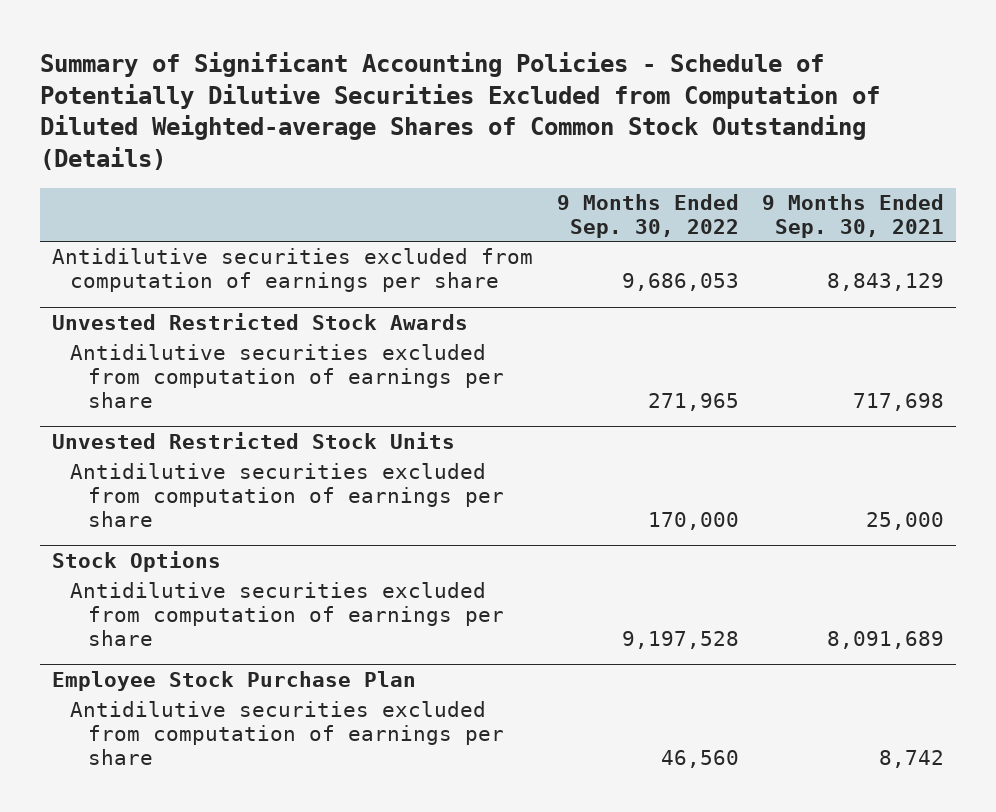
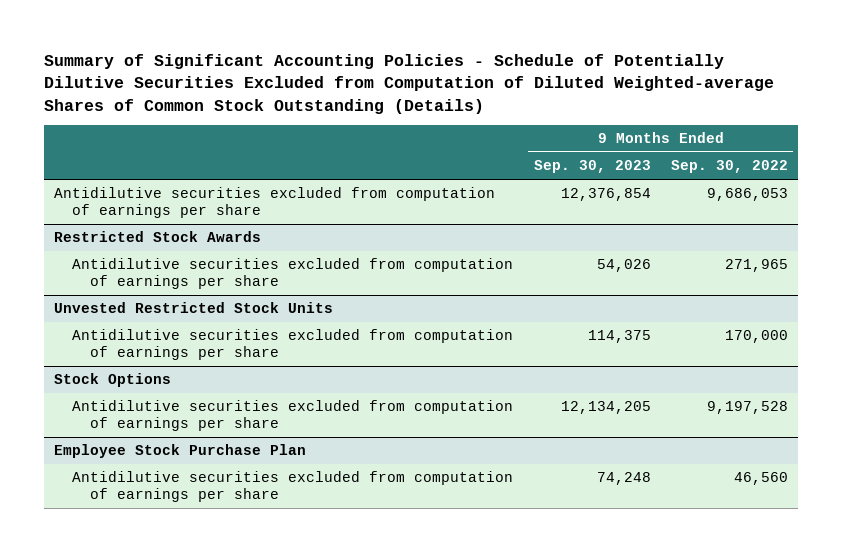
- | 9 Months Ended Sep. 30, 2022 | 9 Months Ended Sep. 30, 2021
+ | 9 Months Ended Sep. 30, 2023 | 9 Months Ended Sep. 30, 2022
- Unvested Restricted Stock Awards
+ Restricted Stock Awards

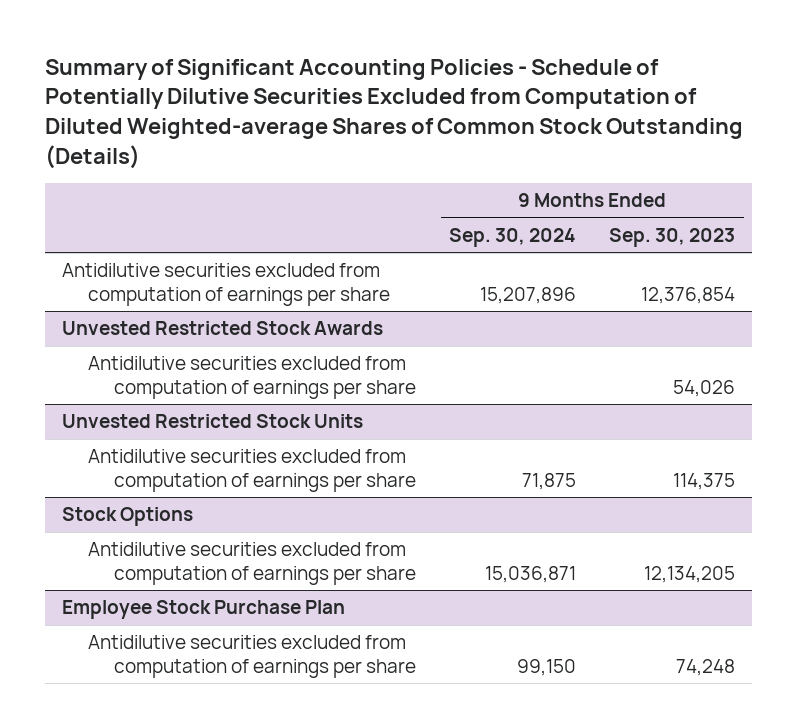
- | 9 Months Ended Sep. 30, 2023 | 9 Months Ended Sep. 30, 2022
+ | 9 Months Ended Sep. 30, 2024 | 9 Months Ended Sep. 30, 2023
- Restricted Stock Awards
+ Unvested Restricted Stock Awards

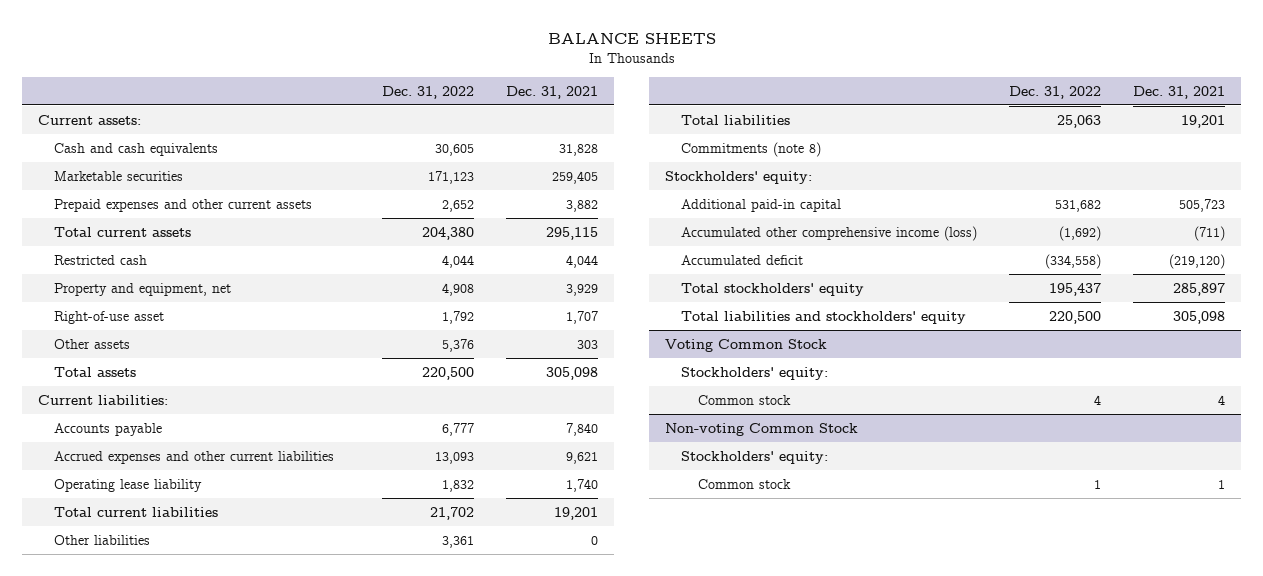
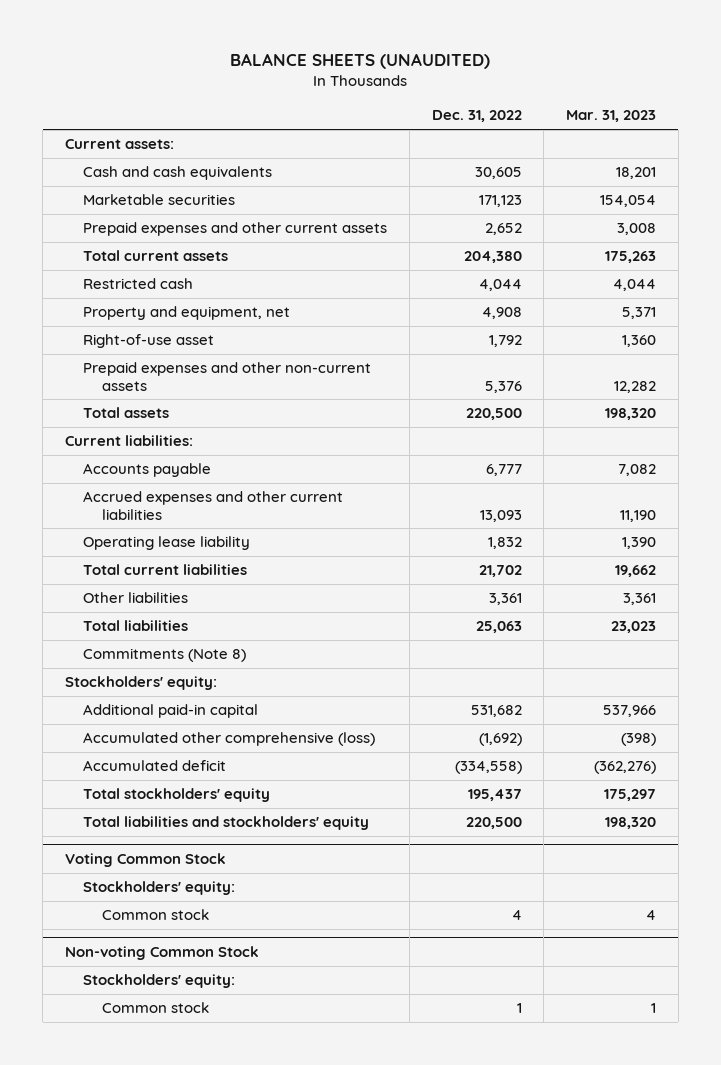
- BALANCE SHEETS
+ BALANCE SHEETS (UNAUDITED)
- | Dec. 31, 2022 | Dec. 31, 2021
+ | Dec. 31, 2022 | Mar. 31, 2023
- Other assets | 5,376 | 303
+ Prepaid expenses and other non-current assets | 5,376 | 12,282
- Commitments (note 8)
+ Commitments (Note 8)
- Accumulated other comprehensive income (loss) | (1,692) | (711)
+ Accumulated other comprehensive (loss) | (1,692) | (398)

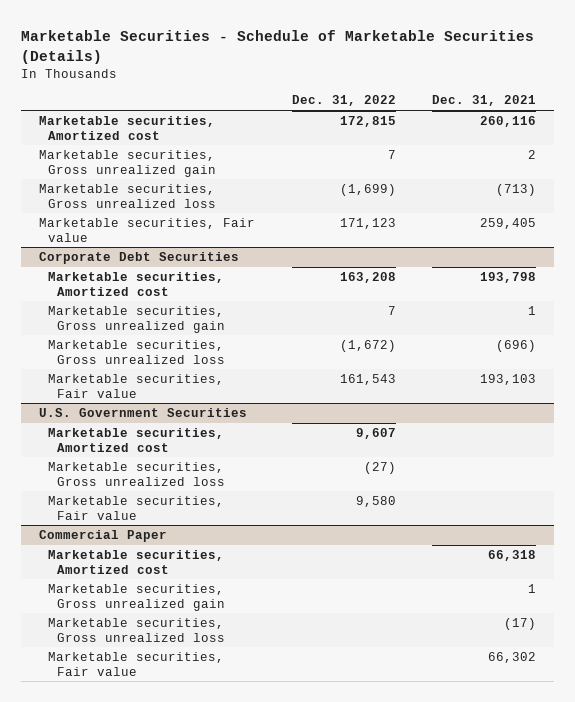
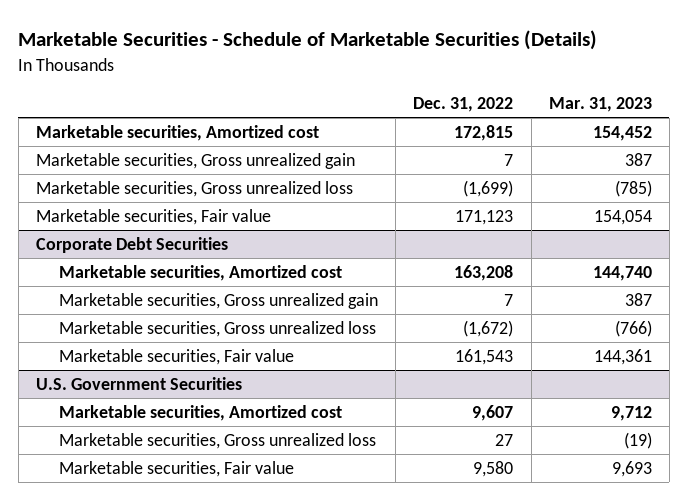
- | Dec. 31, 2022 | Dec. 31, 2021
+ | Dec. 31, 2022 | Mar. 31, 2023
@ U.S. Government Securities
- Marketable securities, Gross unrealized loss | (27) |
+ Marketable securities, Gross unrealized loss | 27 | (19)
- Commercial Paper
- Marketable securities, Amortized cost | | 66,318
- Marketable securities, Gross unrealized gain | | 1
- Marketable securities, Gross unrealized loss | | (17)
- Marketable securities, Fair value | | 66,302

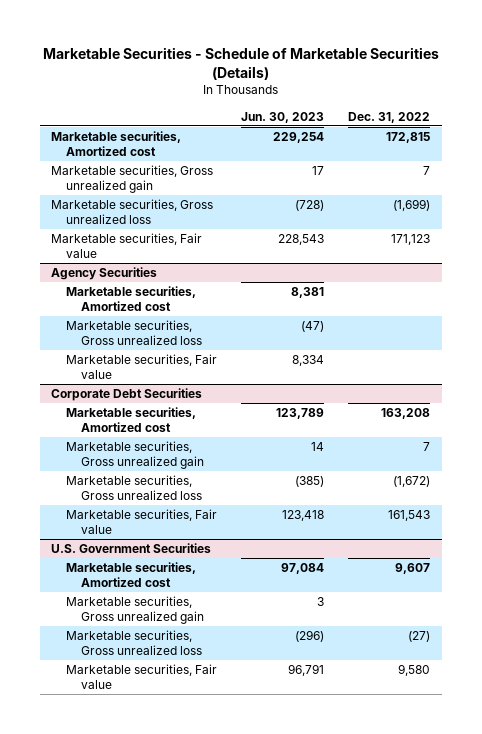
- | Dec. 31, 2022 | Mar. 31, 2023
+ | Jun. 30, 2023 | Dec. 31, 2022
+ Agency Securities
+ Marketable securities, Amortized cost | 8,381 |
+ Marketable securities, Gross unrealized loss | (47) |
+ Marketable securities, Fair value | 8,334 |
@ U.S. Government Securities
- Marketable securities, Gross unrealized loss | 27 | (19)
+ Marketable securities, Gross unrealized gain | 3 |
+ Marketable securities, Gross unrealized loss | (296) | (27)

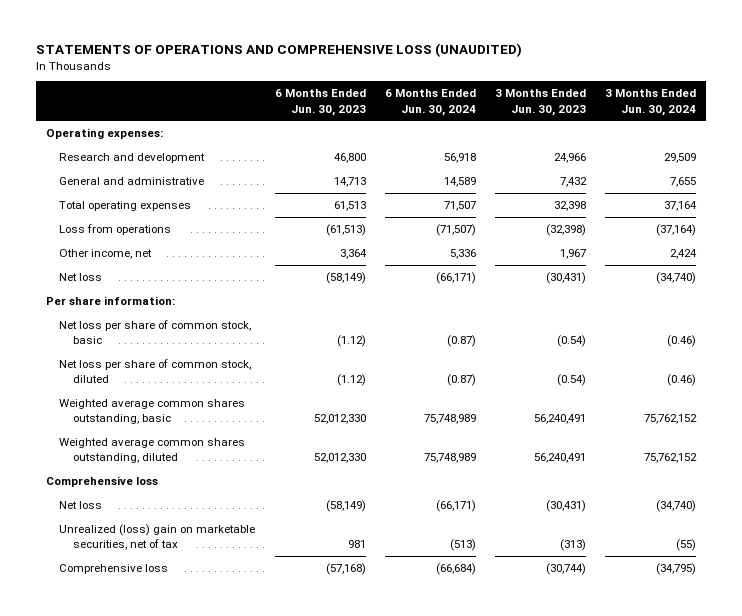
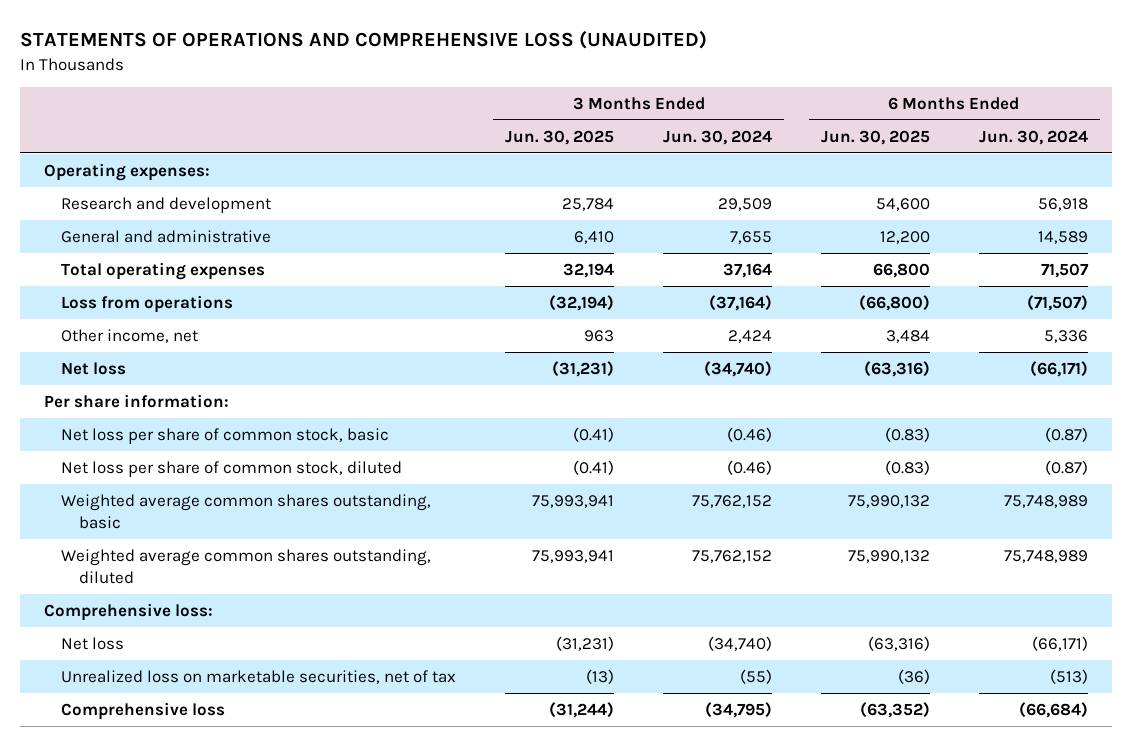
- | 6 Months Ended Jun. 30, 2023 | 6 Months Ended Jun. 30, 2024 | 3 Months Ended Jun. 30, 2023 | 3 Months Ended Jun. 30, 2024
+ | 3 Months Ended Jun. 30, 2025 | 3 Months Ended Jun. 30, 2024 | 6 Months Ended Jun. 30, 2025 | 6 Months Ended Jun. 30, 2024
- Comprehensive loss
+ Comprehensive loss:
- Unrealized (loss) gain on marketable securities, net of tax | 981 | (513) | (313) | (55)
+ Unrealized loss on marketable securities, net of tax | (13) | (55) | (36) | (513)

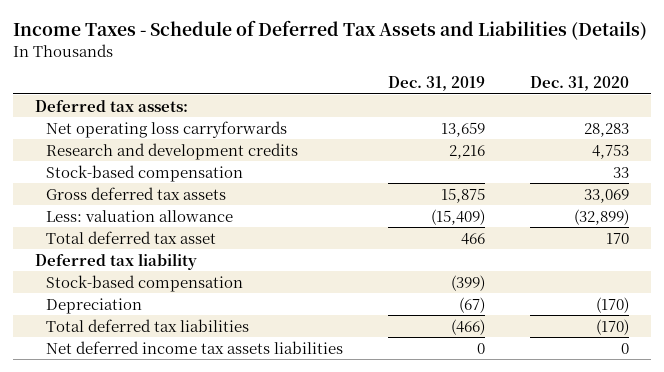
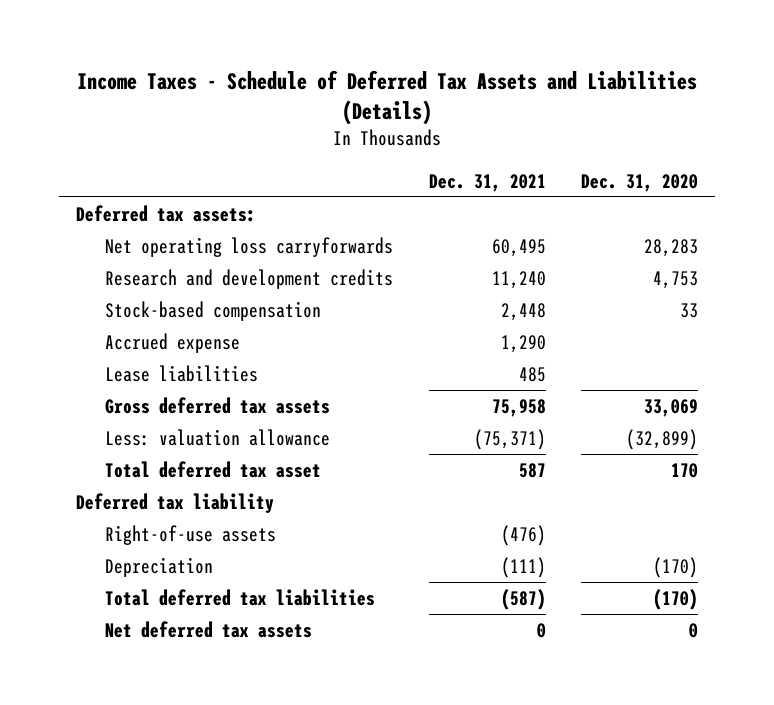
- | Dec. 31, 2019 | Dec. 31, 2020
+ | Dec. 31, 2021 | Dec. 31, 2020
+ Accrued expense | 1,290 |
+ Lease liabilities | 485 |
- Stock-based compensation | (399) |
+ Right-of-use assets | (476) |
- Net deferred income tax assets liabilities | 0 | 0
+ Net deferred tax assets | 0 | 0

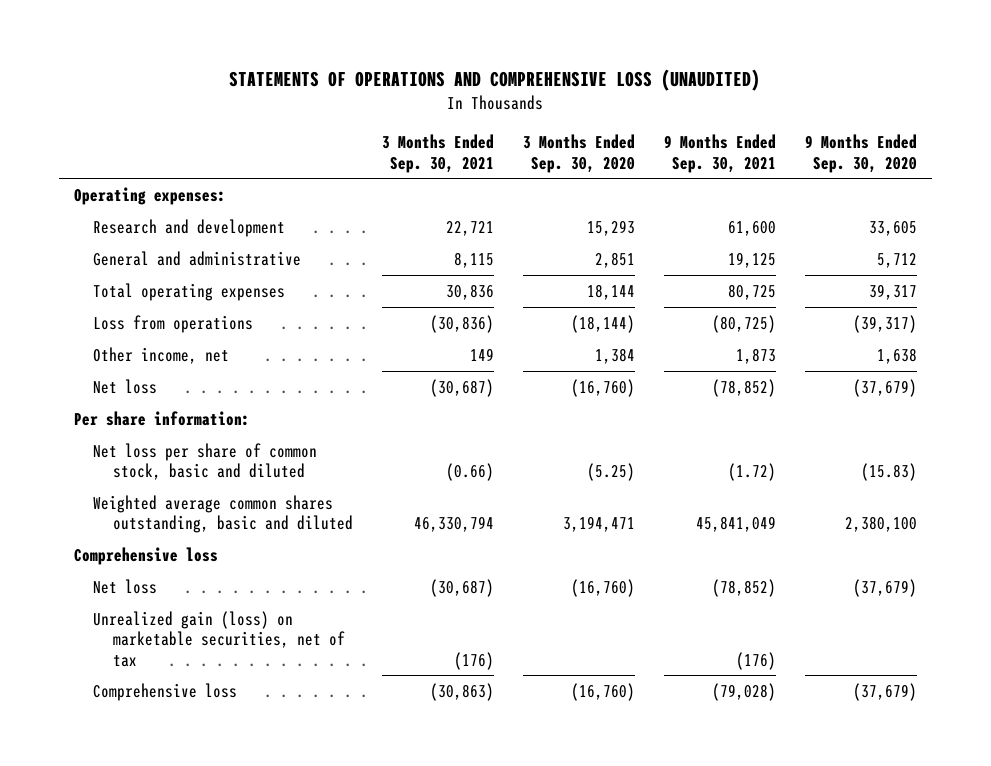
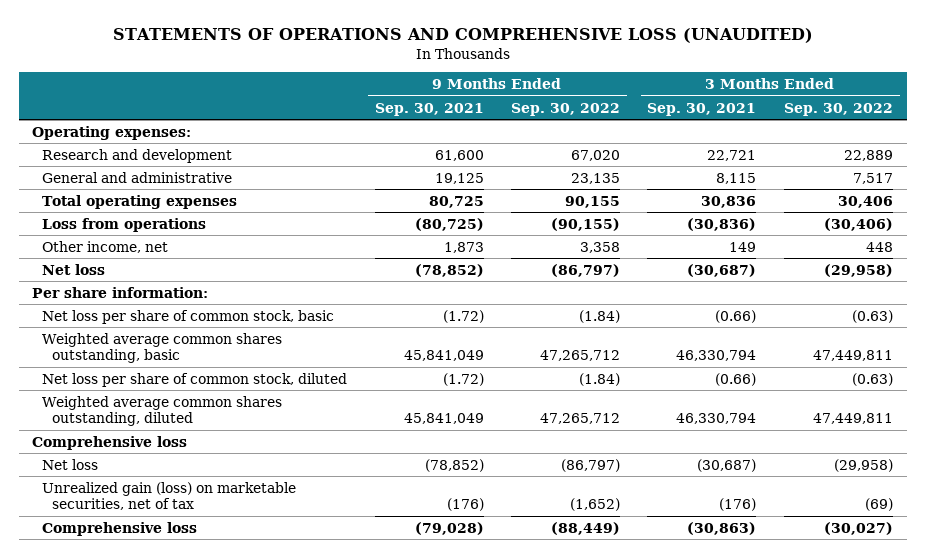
- | 3 Months Ended Sep. 30, 2021 | 3 Months Ended Sep. 30, 2020 | 9 Months Ended Sep. 30, 2021 | 9 Months Ended Sep. 30, 2020
+ | 9 Months Ended Sep. 30, 2021 | 9 Months Ended Sep. 30, 2022 | 3 Months Ended Sep. 30, 2021 | 3 Months Ended Sep. 30, 2022
- Net loss per share of common stock, basic and diluted | (0.66) | (5.25) | (1.72) | (15.83)
- Weighted average common shares outstanding, basic and diluted | 46,330,794 | 3,194,471 | 45,841,049 | 2,380,100
+ Net loss per share of common stock, basic | (1.72) | (1.84) | (0.66) | (0.63)
+ Weighted average common shares outstanding, basic | 45,841,049 | 47,265,712 | 46,330,794 | 47,449,811
+ Net loss per share of common stock, diluted | (1.72) | (1.84) | (0.66) | (0.63)
+ Weighted average common shares outstanding, diluted | 45,841,049 | 47,265,712 | 46,330,794 | 47,449,811

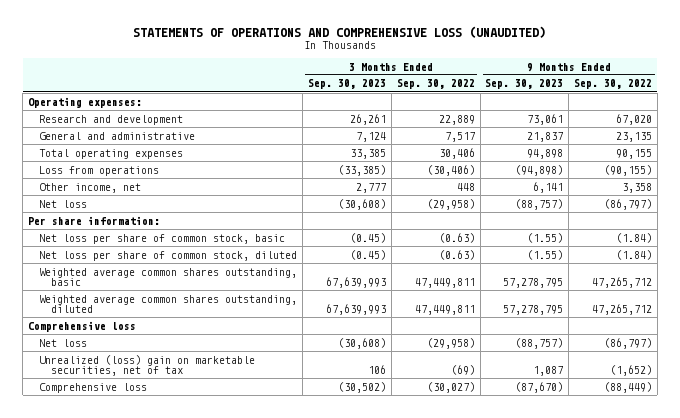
- | 9 Months Ended Sep. 30, 2021 | 9 Months Ended Sep. 30, 2022 | 3 Months Ended Sep. 30, 2021 | 3 Months Ended Sep. 30, 2022
+ | 3 Months Ended Sep. 30, 2023 | 3 Months Ended Sep. 30, 2022 | 9 Months Ended Sep. 30, 2023 | 9 Months Ended Sep. 30, 2022
moved down: Weighted average common shares outstanding, basic | 67,639,993 | 47,449,811 | 57,278,795 | 47,265,712
- Unrealized gain (loss) on marketable securities, net of tax | (176) | (1,652) | (176) | (69)
+ Unrealized (loss) gain on marketable securities, net of tax | 106 | (69) | 1,087 | (1,652)

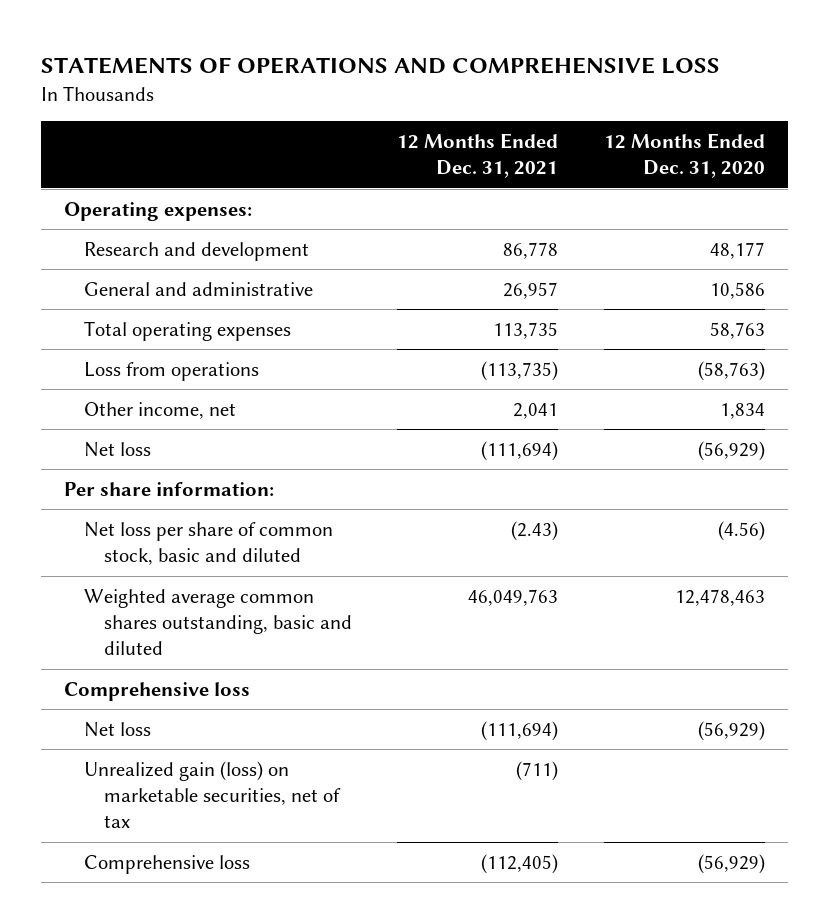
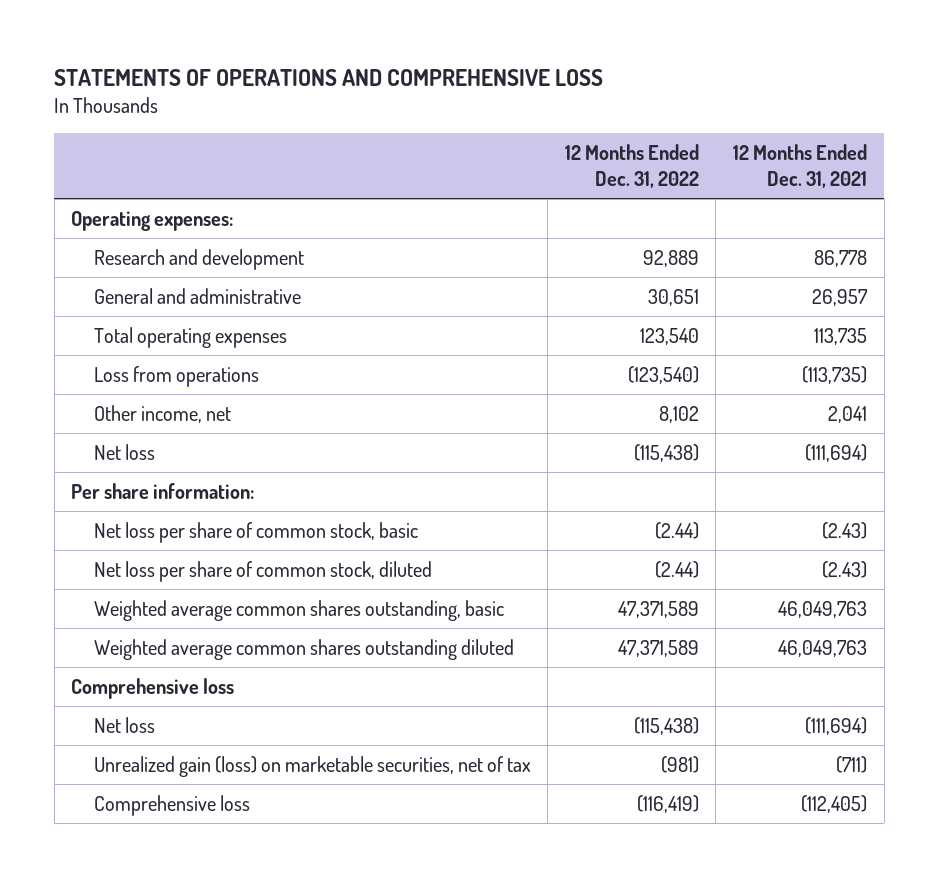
- | 12 Months Ended Dec. 31, 2021 | 12 Months Ended Dec. 31, 2020
+ | 12 Months Ended Dec. 31, 2022 | 12 Months Ended Dec. 31, 2021
- Net loss per share of common stock, basic and diluted | (2.43) | (4.56)
- Weighted average common shares outstanding, basic and diluted | 46,049,763 | 12,478,463
+ Net loss per share of common stock, basic | (2.44) | (2.43)
+ Net loss per share of common stock, diluted | (2.44) | (2.43)
+ Weighted average common shares outstanding, basic | 47,371,589 | 46,049,763
+ Weighted average common shares outstanding diluted | 47,371,589 | 46,049,763

